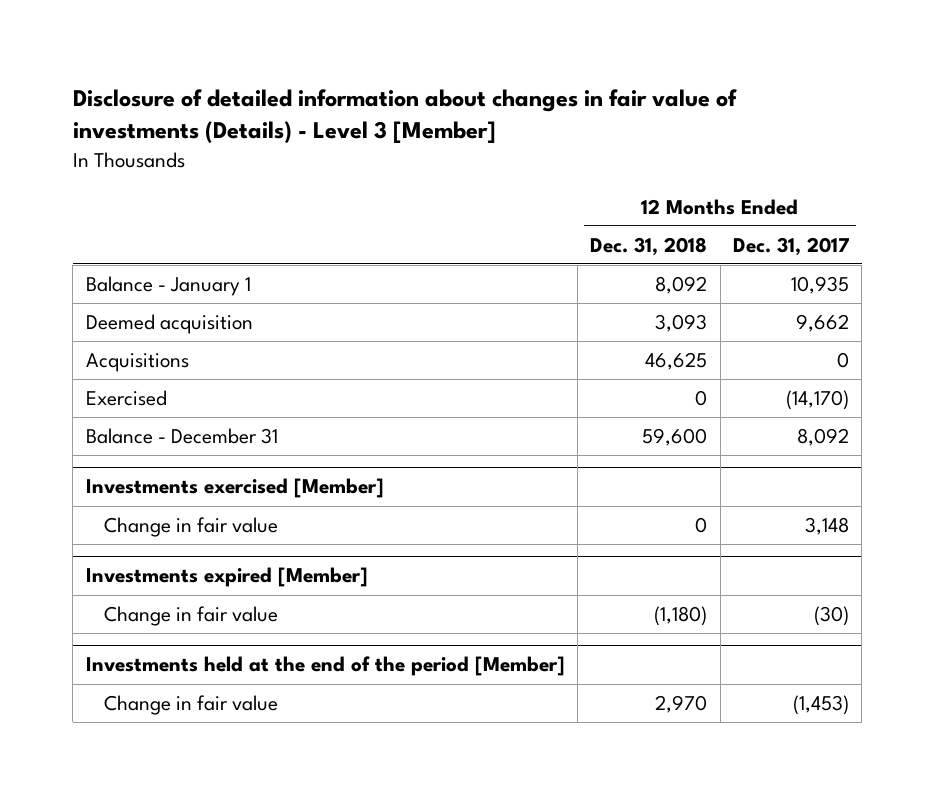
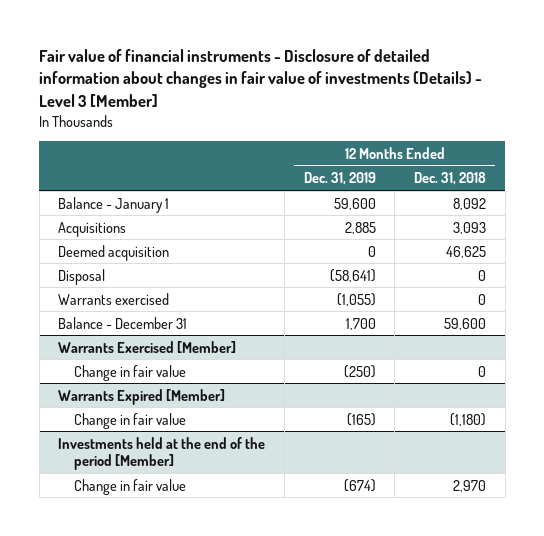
- Disclosure of detailed information about changes in fair value of investments (Details) - Level 3 [Member]
+ Fair value of financial instruments - Disclosure of detailed information about changes in fair value of investments (Details) - Level 3 [Member]
- | 12 Months Ended Dec. 31, 2018 | 12 Months Ended Dec. 31, 2017
+ | 12 Months Ended Dec. 31, 2019 | 12 Months Ended Dec. 31, 2018
- Deemed acquisition | 3,093 | 9,662
- Acquisitions | 46,625 | 0
- Exercised | 0 | (14,170)
+ Acquisitions | 2,885 | 3,093
+ Deemed acquisition | 0 | 46,625
+ Disposal | (58,641) | 0
+ Warrants exercised | (1,055) | 0
- Investments exercised [Member]
+ Warrants Exercised [Member]
- Investments expired [Member]
+ Warrants Expired [Member]

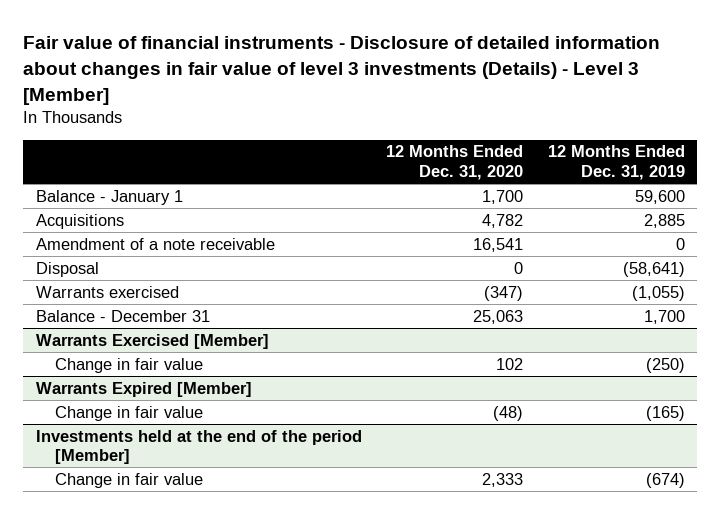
- Fair value of financial instruments - Disclosure of detailed information about changes in fair value of investments (Details) - Level 3 [Member]
+ Fair value of financial instruments - Disclosure of detailed information about changes in fair value of level 3 investments (Details) - Level 3 [Member]
- | 12 Months Ended Dec. 31, 2019 | 12 Months Ended Dec. 31, 2018
+ | 12 Months Ended Dec. 31, 2020 | 12 Months Ended Dec. 31, 2019
- Deemed acquisition | 0 | 46,625
+ Amendment of a note receivable | 16,541 | 0

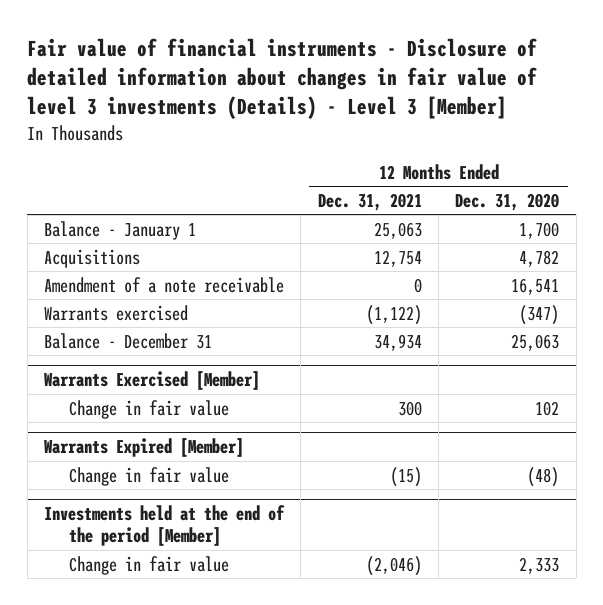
- | 12 Months Ended Dec. 31, 2020 | 12 Months Ended Dec. 31, 2019
+ | 12 Months Ended Dec. 31, 2021 | 12 Months Ended Dec. 31, 2020
- Disposal | 0 | (58,641)

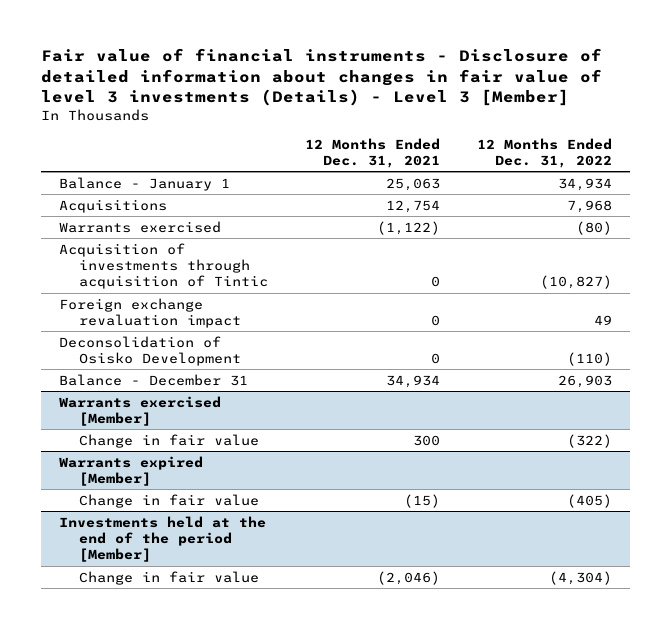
- | 12 Months Ended Dec. 31, 2021 | 12 Months Ended Dec. 31, 2020
+ | 12 Months Ended Dec. 31, 2021 | 12 Months Ended Dec. 31, 2022
- Amendment of a note receivable | 0 | 16,541
+ Acquisition of investments through acquisition of Tintic | 0 | (10,827)
+ Foreign exchange revaluation impact | 0 | 49
+ Deconsolidation of Osisko Development | 0 | (110)
- Warrants Exercised [Member]
+ Warrants exercised [Member]
- Warrants Expired [Member]
+ Warrants expired [Member]

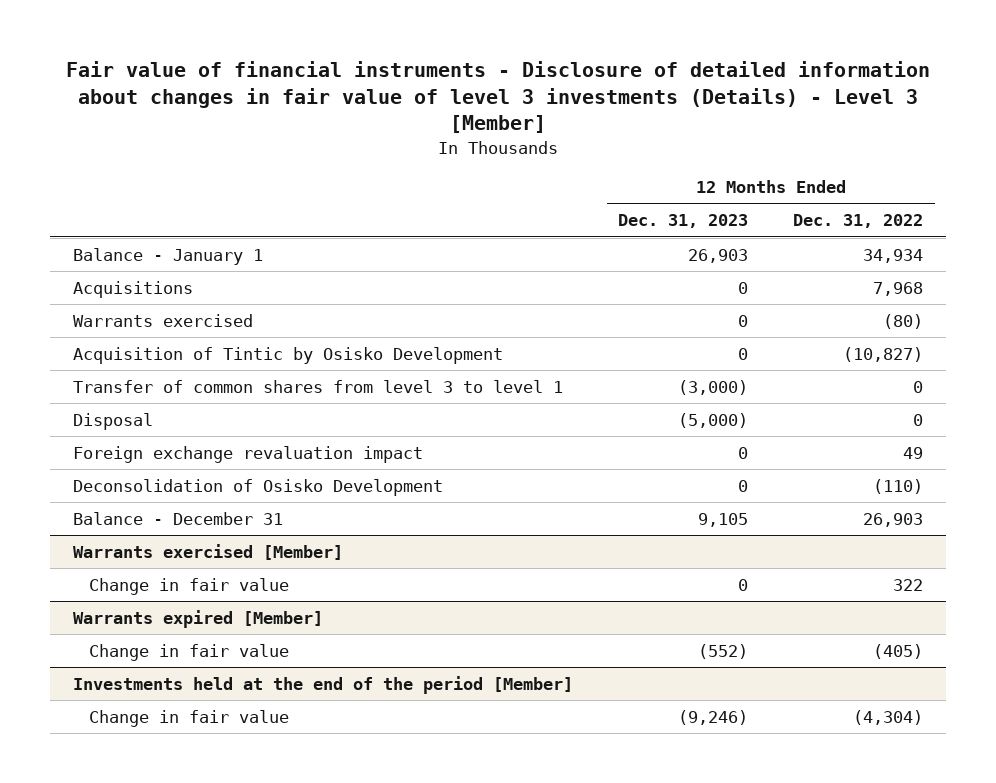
- | 12 Months Ended Dec. 31, 2021 | 12 Months Ended Dec. 31, 2022
+ | 12 Months Ended Dec. 31, 2023 | 12 Months Ended Dec. 31, 2022
- Acquisition of investments through acquisition of Tintic | 0 | (10,827)
+ Acquisition of Tintic by Osisko Development | 0 | (10,827)
+ Transfer of common shares from level 3 to level 1 | (3,000) | 0
+ Disposal | (5,000) | 0
@ Warrants exercised [Member]
- Change in fair value | 300 | (322)
+ Change in fair value | 0 | 322

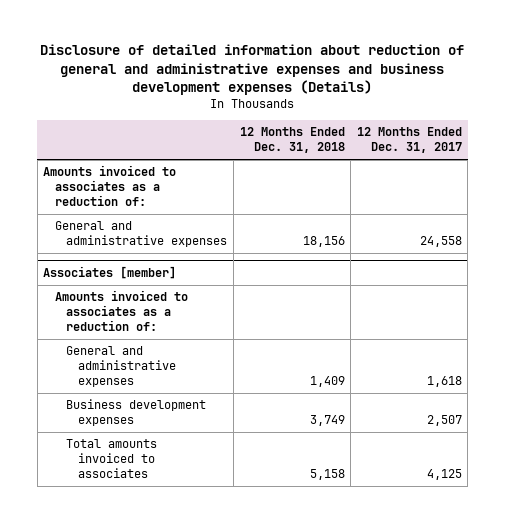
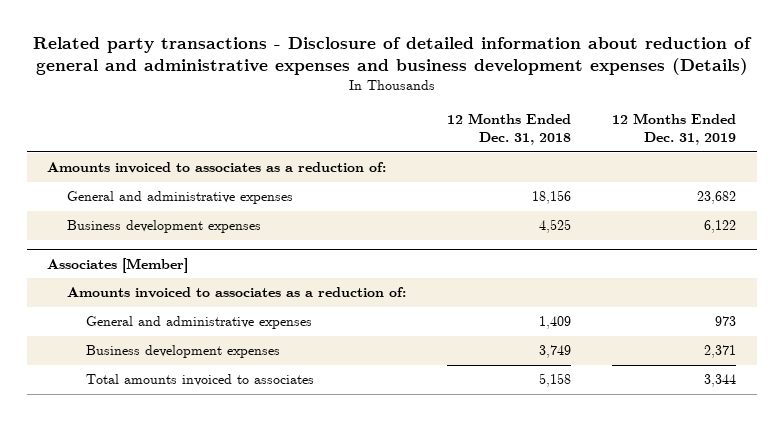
- Disclosure of detailed information about reduction of general and administrative expenses and business development expenses (Details)
+ Related party transactions - Disclosure of detailed information about reduction of general and administrative expenses and business development expenses (Details)
- | 12 Months Ended Dec. 31, 2018 | 12 Months Ended Dec. 31, 2017
+ | 12 Months Ended Dec. 31, 2018 | 12 Months Ended Dec. 31, 2019
- Associates [member]
+ Business development expenses | 4,525 | 6,122
+ Associates [Member]

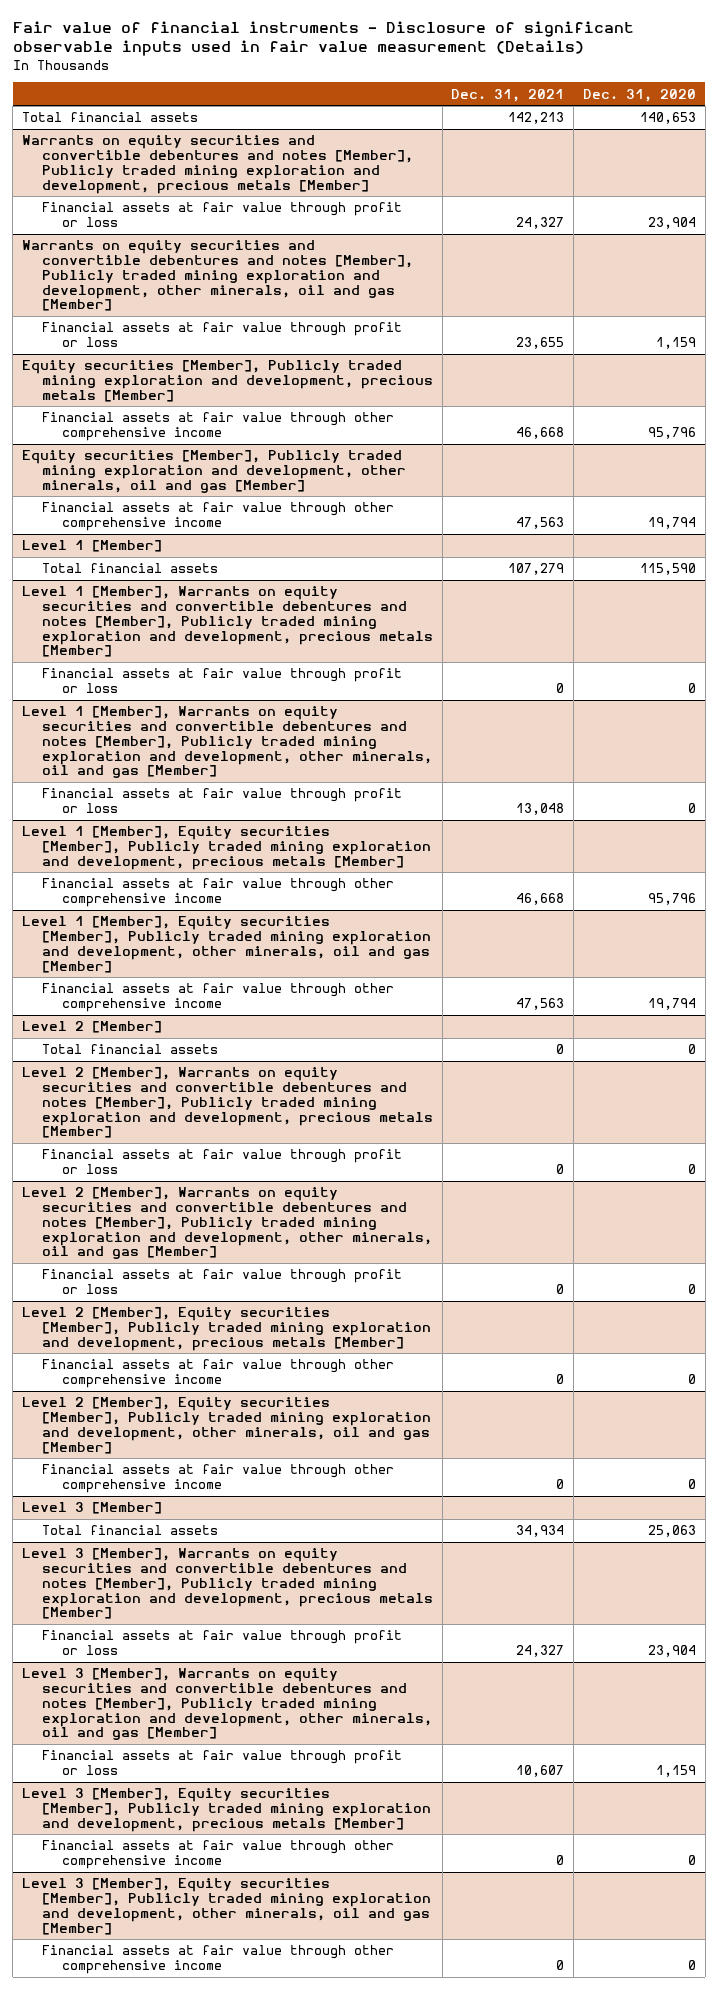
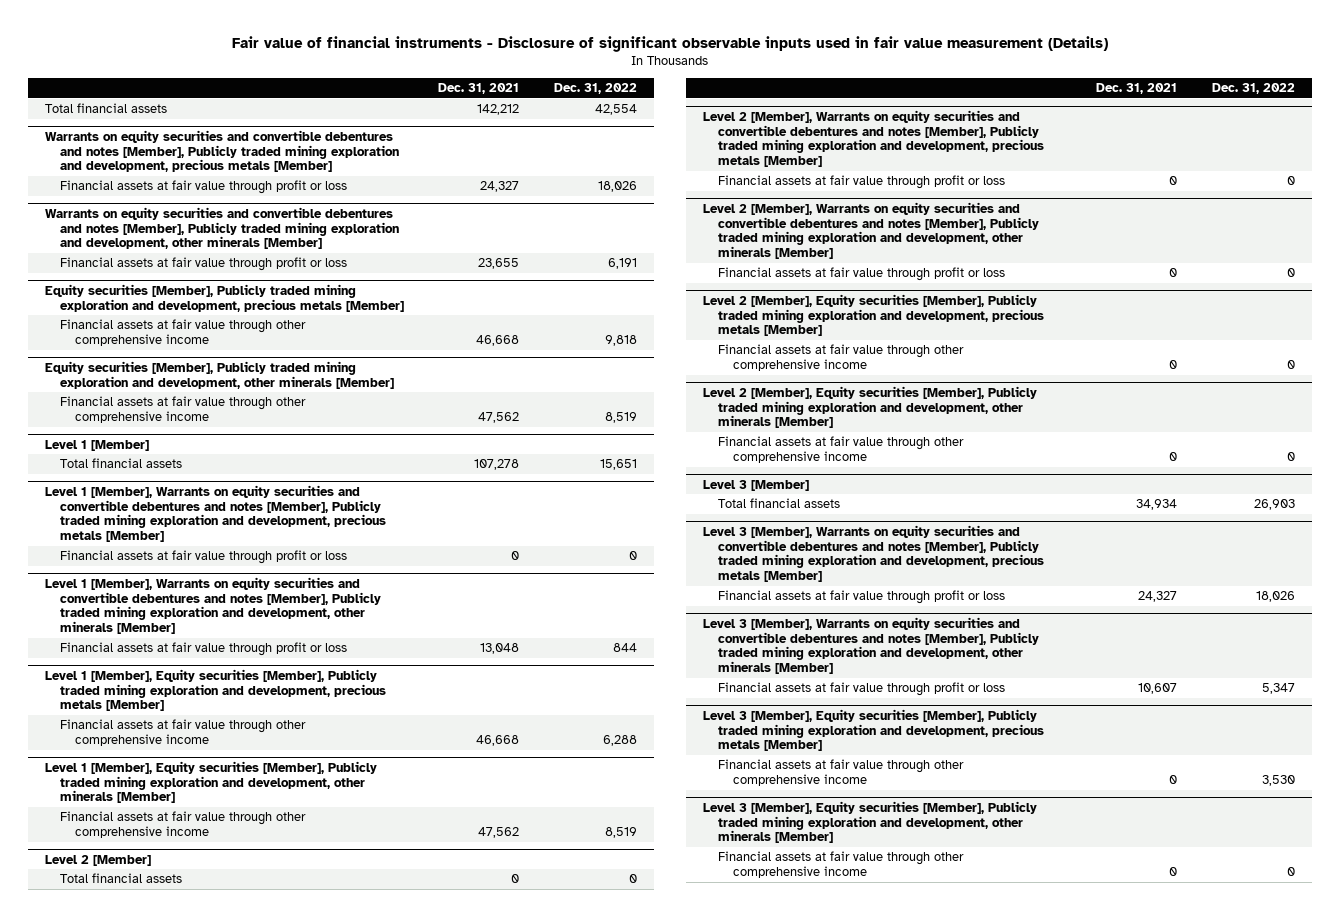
- | Dec. 31, 2021 | Dec. 31, 2020
+ | Dec. 31, 2021 | Dec. 31, 2022
- Total financial assets | 142,213 | 140,653
+ Total financial assets | 142,212 | 42,554
- Warrants on equity securities and convertible debentures and notes [Member], Publicly traded mining exploration and development, other minerals, oil and gas [Member]
+ Warrants on equity securities and convertible debentures and notes [Member], Publicly traded mining exploration and development, other minerals [Member]
- Equity securities [Member], Publicly traded mining exploration and development, other minerals, oil and gas [Member]
- Financial assets at fair value through other comprehensive income | 47,563 | 19,794
+ Equity securities [Member], Publicly traded mining exploration and development, other minerals [Member]
+ Financial assets at fair value through other comprehensive income | 47,562 | 8,519
@ Level 1 [Member]
- Total financial assets | 107,279 | 115,590
+ Total financial assets | 107,278 | 15,651
- Level 1 [Member], Warrants on equity securities and convertible debentures and notes [Member], Publicly traded mining exploration and development, other minerals, oil and gas [Member]
+ Level 1 [Member], Warrants on equity securities and convertible debentures and notes [Member], Publicly traded mining exploration and development, other minerals [Member]
- Level 1 [Member], Equity securities [Member], Publicly traded mining exploration and development, other minerals, oil and gas [Member]
- Financial assets at fair value through other comprehensive income | 47,563 | 19,794
+ Level 1 [Member], Equity securities [Member], Publicly traded mining exploration and development, other minerals [Member]
+ Financial assets at fair value through other comprehensive income | 47,562 | 8,519
- Level 2 [Member], Warrants on equity securities and convertible debentures and notes [Member], Publicly traded mining exploration and development, other minerals, oil and gas [Member]
+ Level 2 [Member], Warrants on equity securities and convertible debentures and notes [Member], Publicly traded mining exploration and development, other minerals [Member]
- Level 2 [Member], Equity securities [Member], Publicly traded mining exploration and development, other minerals, oil and gas [Member]
+ Level 2 [Member], Equity securities [Member], Publicly traded mining exploration and development, other minerals [Member]
- Level 3 [Member], Warrants on equity securities and convertible debentures and notes [Member], Publicly traded mining exploration and development, other minerals, oil and gas [Member]
+ Level 3 [Member], Warrants on equity securities and convertible debentures and notes [Member], Publicly traded mining exploration and development, other minerals [Member]
- Level 3 [Member], Equity securities [Member], Publicly traded mining exploration and development, other minerals, oil and gas [Member]
+ Level 3 [Member], Equity securities [Member], Publicly traded mining exploration and development, other minerals [Member]

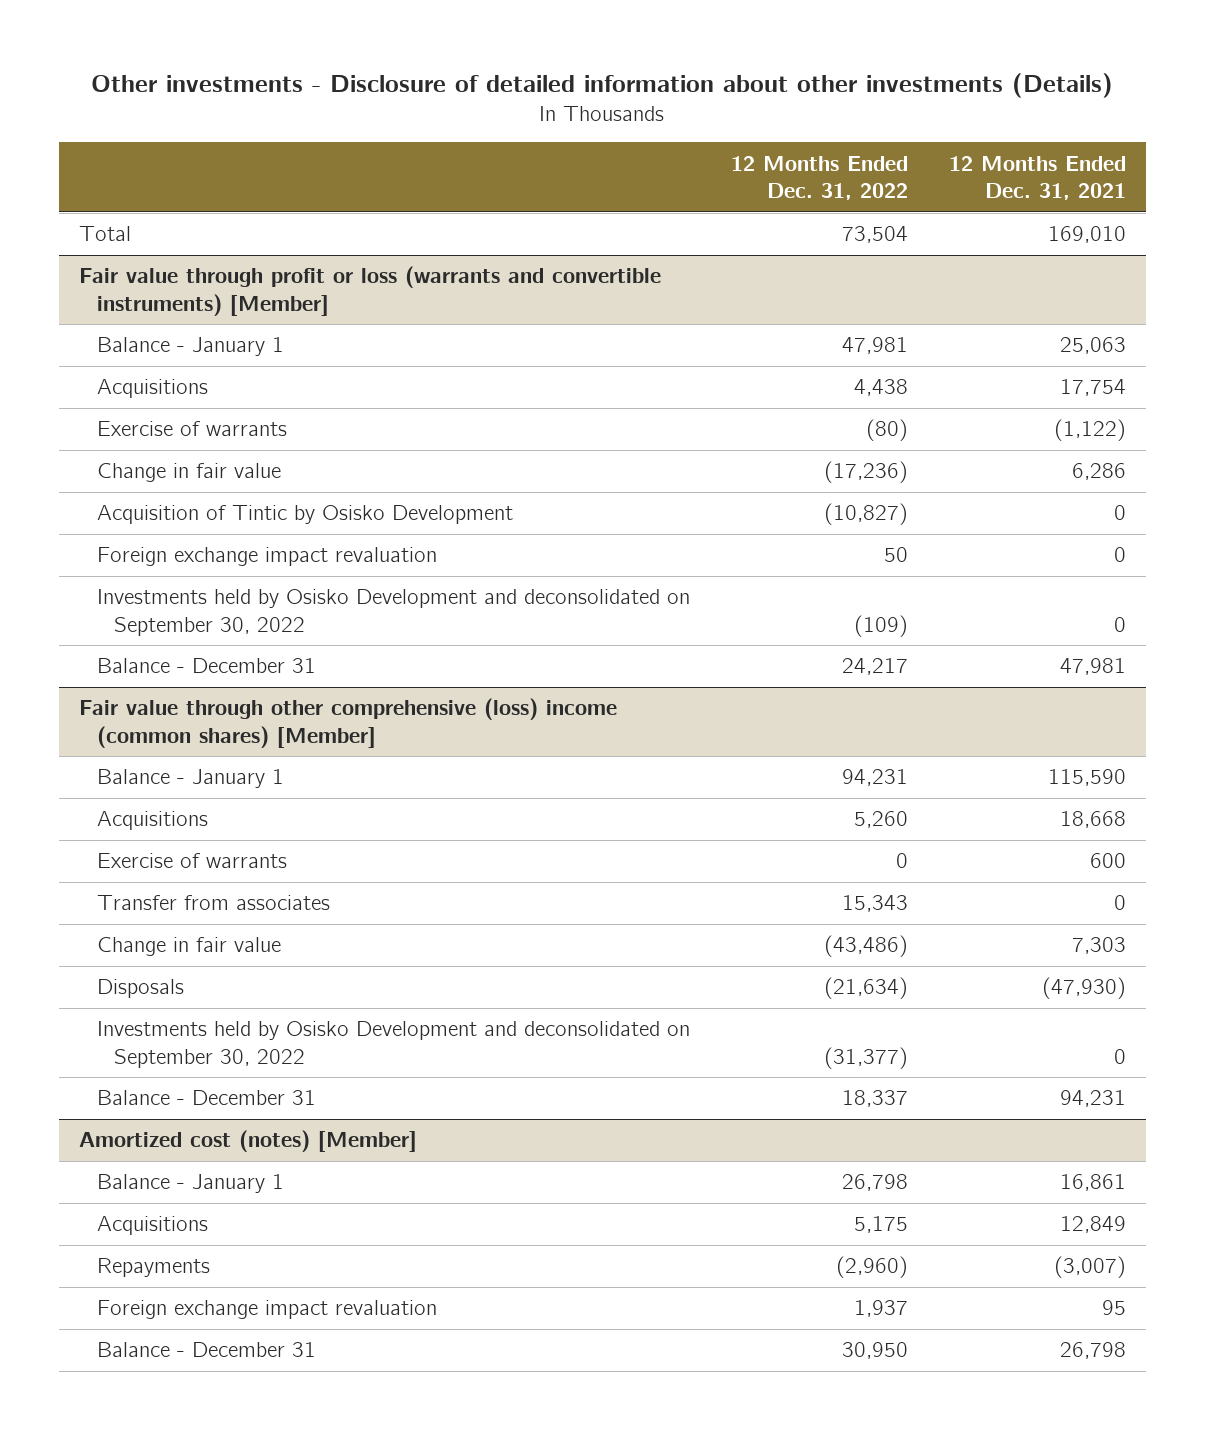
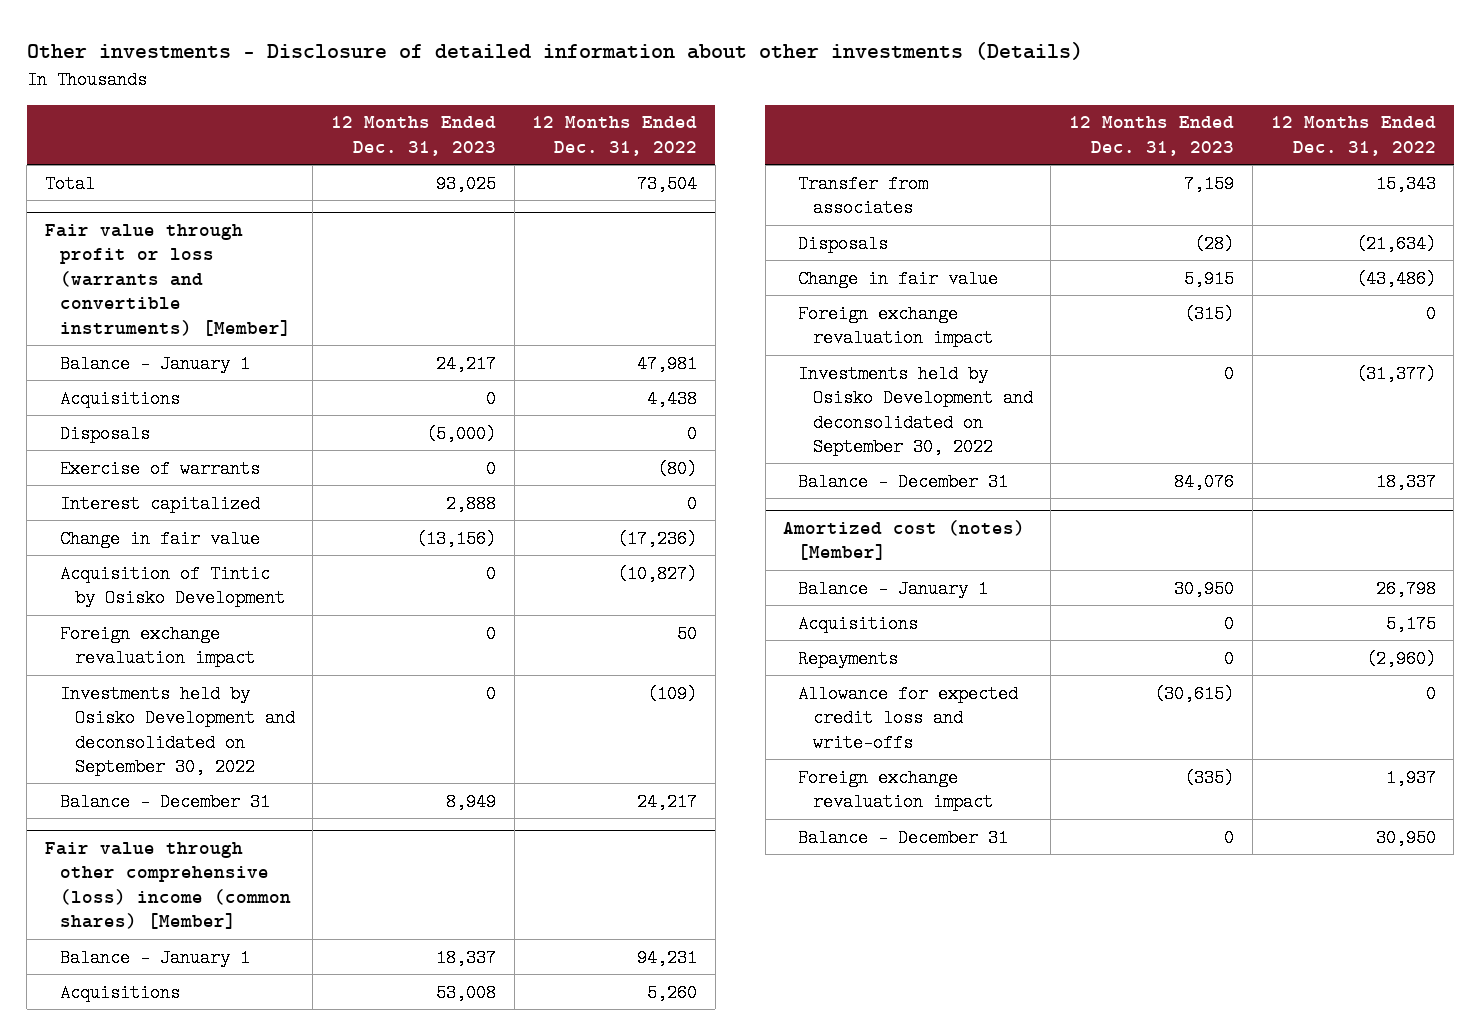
- | 12 Months Ended Dec. 31, 2022 | 12 Months Ended Dec. 31, 2021
+ | 12 Months Ended Dec. 31, 2023 | 12 Months Ended Dec. 31, 2022
@ Fair value through profit or loss (warrants and convertible instruments) [Member]
+ Disposals | (5,000) | 0
+ Interest capitalized | 2,888 | 0
- Foreign exchange impact revaluation | 50 | 0
+ Foreign exchange revaluation impact | 0 | 50
@ Fair value through other comprehensive (loss) income (common shares) [Member]
- Exercise of warrants | 0 | 600
moved down: Change in fair value | 5,915 | (43,486)
+ Foreign exchange revaluation impact | (315) | 0
@ Amortized cost (notes) [Member]
- Foreign exchange impact revaluation | 1,937 | 95
+ Allowance for expected credit loss and write-offs | (30,615) | 0
+ Foreign exchange revaluation impact | (335) | 1,937

